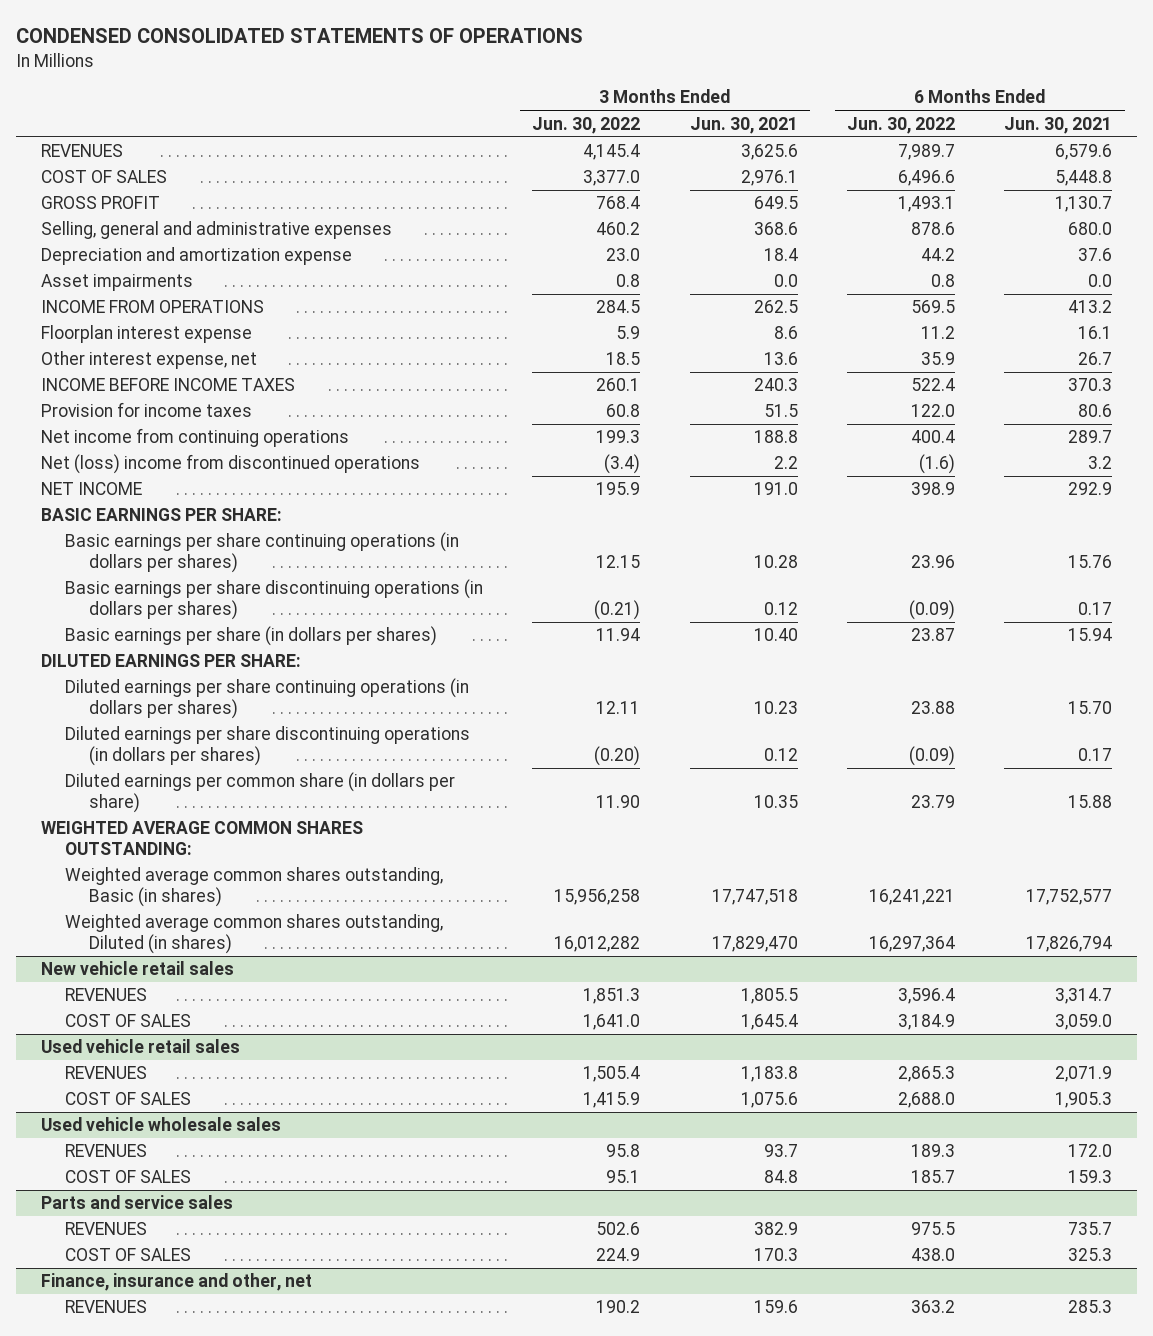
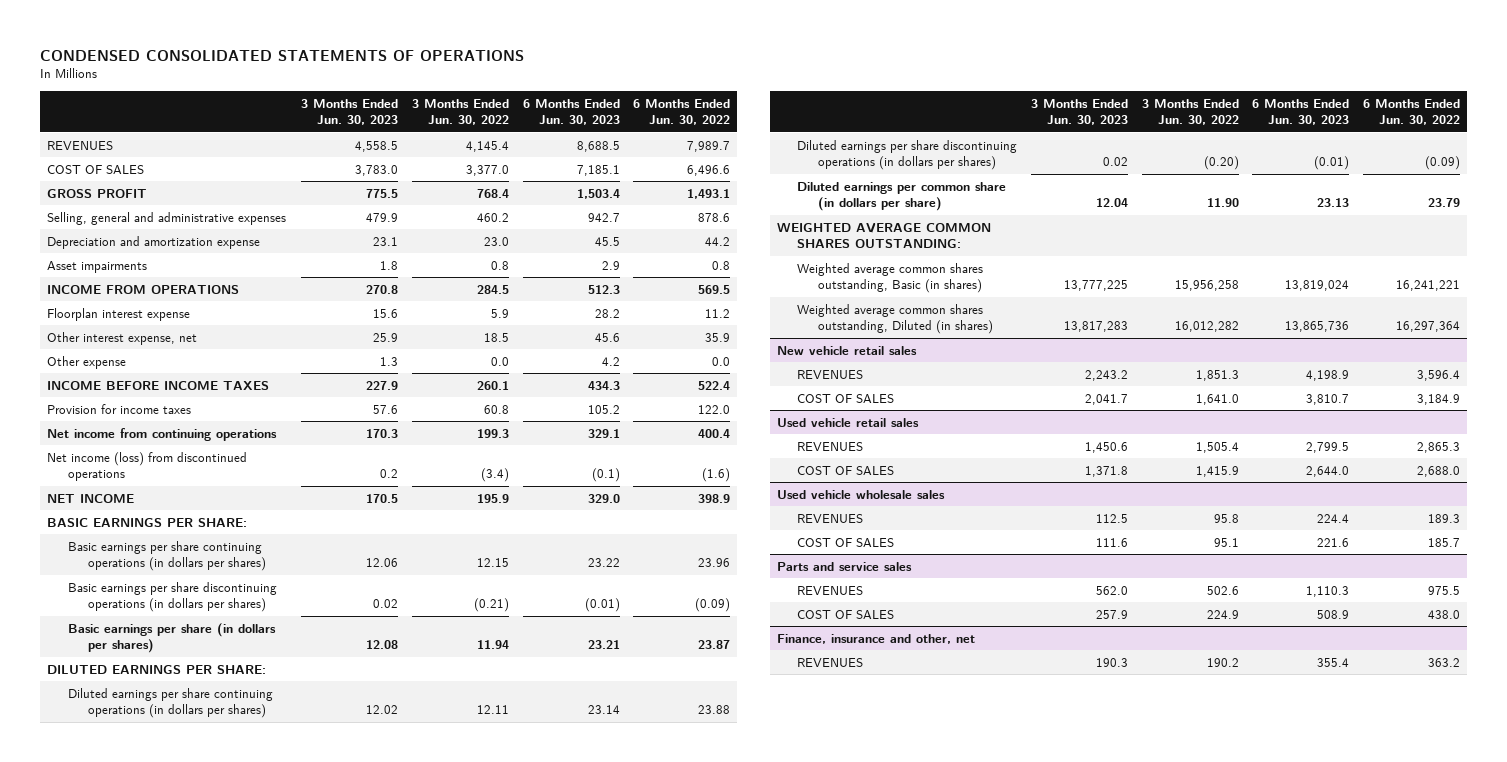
- | 3 Months Ended Jun. 30, 2022 | 3 Months Ended Jun. 30, 2021 | 6 Months Ended Jun. 30, 2022 | 6 Months Ended Jun. 30, 2021
+ | 3 Months Ended Jun. 30, 2023 | 3 Months Ended Jun. 30, 2022 | 6 Months Ended Jun. 30, 2023 | 6 Months Ended Jun. 30, 2022
+ Other expense | 1.3 | 0.0 | 4.2 | 0.0
- Net (loss) income from discontinued operations | (3.4) | 2.2 | (1.6) | 3.2
+ Net income (loss) from discontinued operations | 0.2 | (3.4) | (0.1) | (1.6)

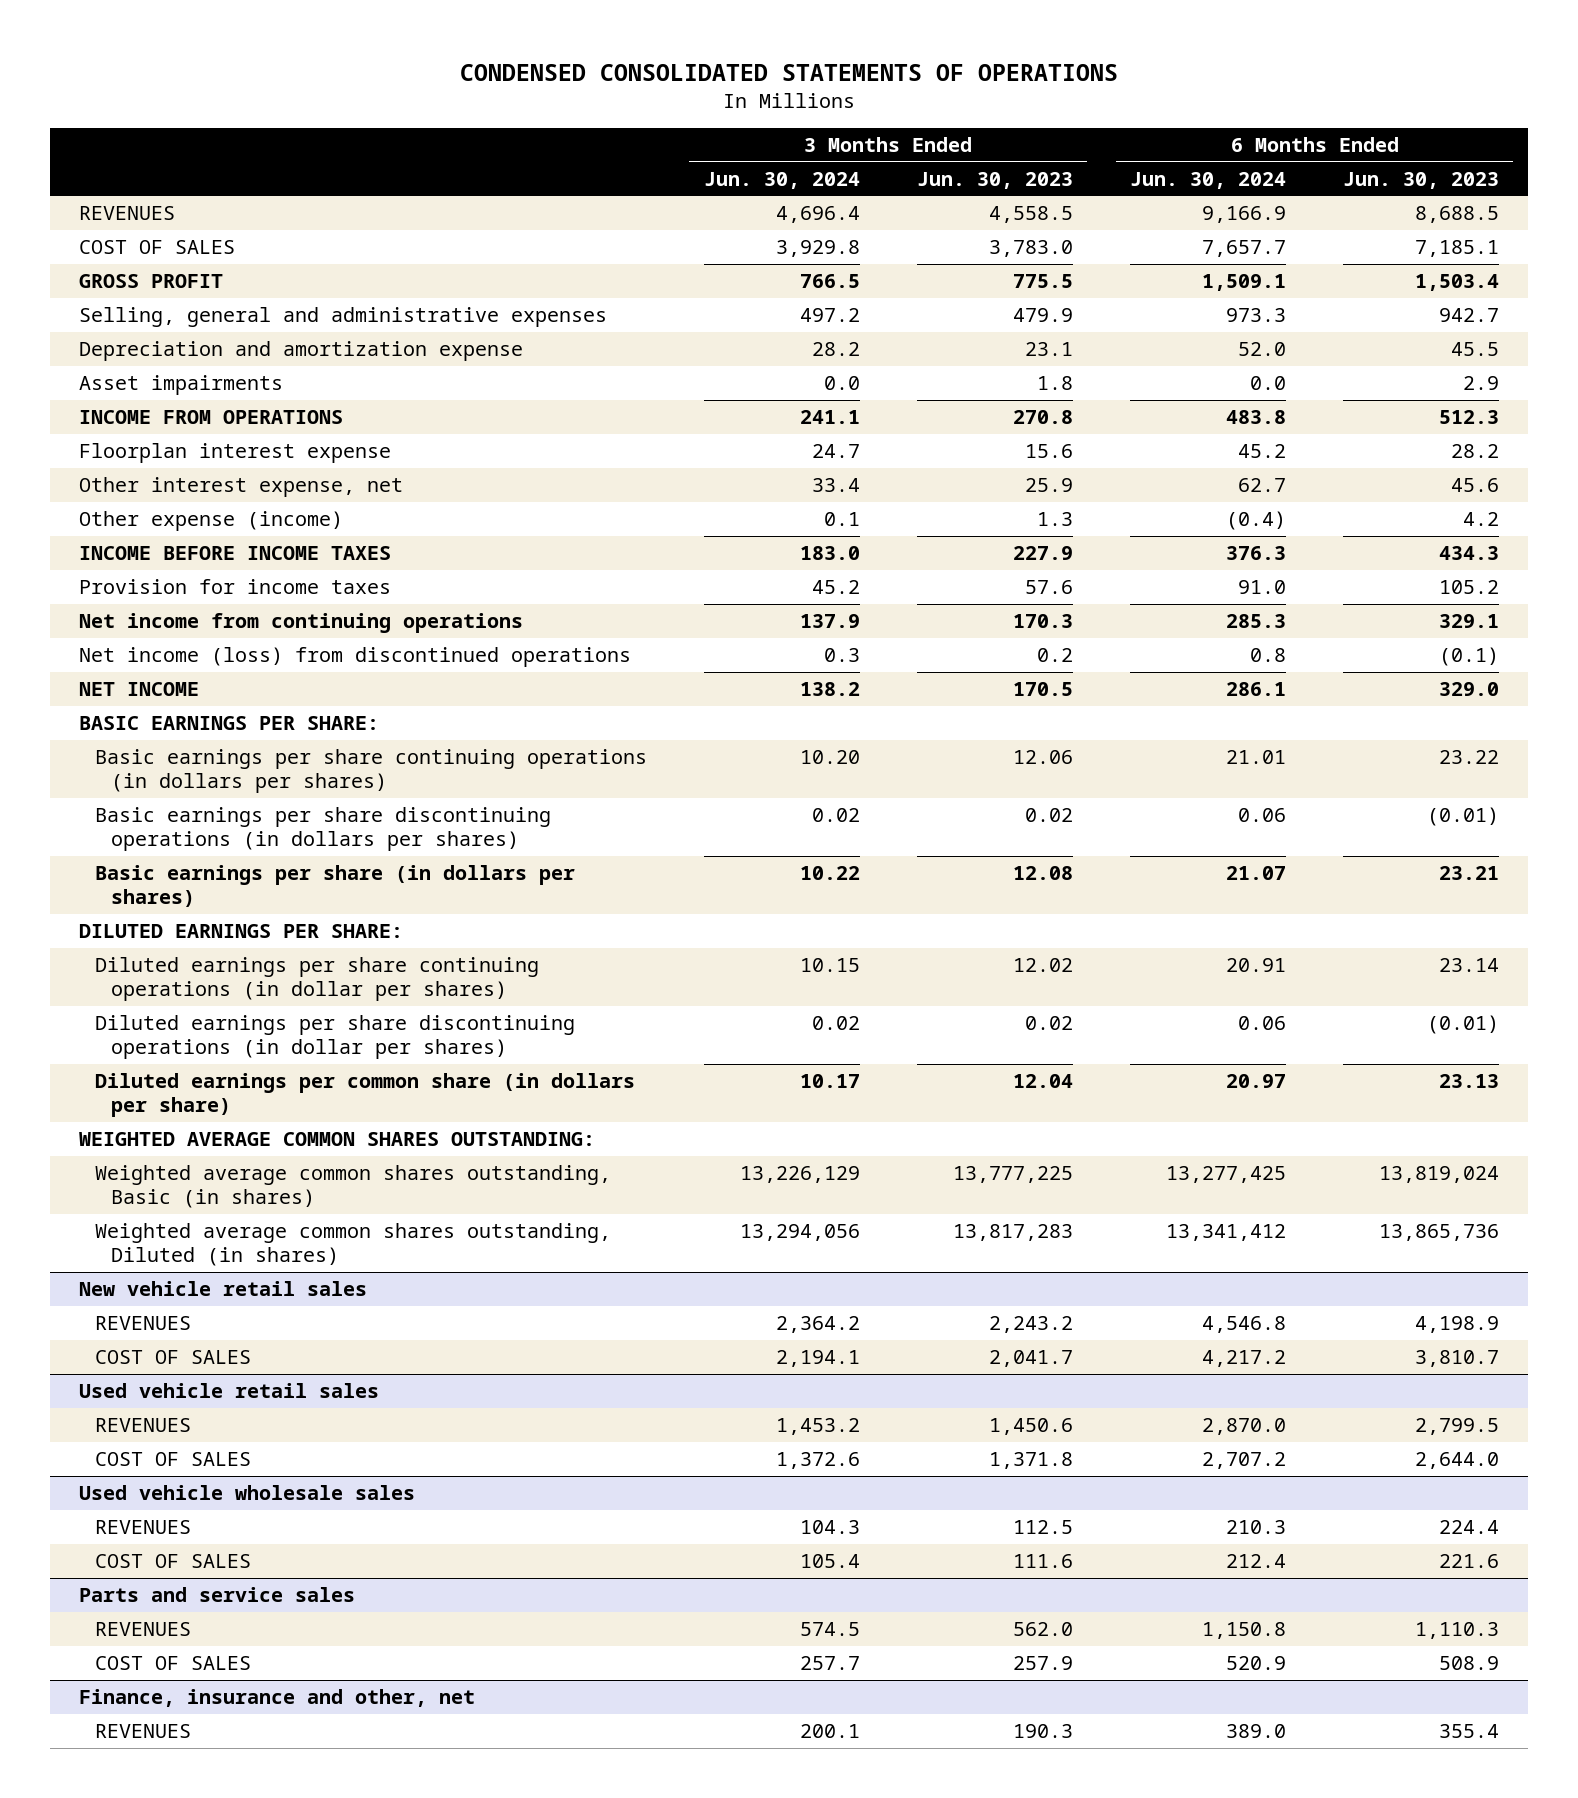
- | 3 Months Ended Jun. 30, 2023 | 3 Months Ended Jun. 30, 2022 | 6 Months Ended Jun. 30, 2023 | 6 Months Ended Jun. 30, 2022
+ | 3 Months Ended Jun. 30, 2024 | 3 Months Ended Jun. 30, 2023 | 6 Months Ended Jun. 30, 2024 | 6 Months Ended Jun. 30, 2023
- Other expense | 1.3 | 0.0 | 4.2 | 0.0
+ Other expense (income) | 0.1 | 1.3 | (0.4) | 4.2
- Diluted earnings per share continuing operations (in dollars per shares) | 12.02 | 12.11 | 23.14 | 23.88
- Diluted earnings per share discontinuing operations (in dollars per shares) | 0.02 | (0.20) | (0.01) | (0.09)
+ Diluted earnings per share continuing operations (in dollar per shares) | 10.15 | 12.02 | 20.91 | 23.14
+ Diluted earnings per share discontinuing operations (in dollar per shares) | 0.02 | 0.02 | 0.06 | (0.01)

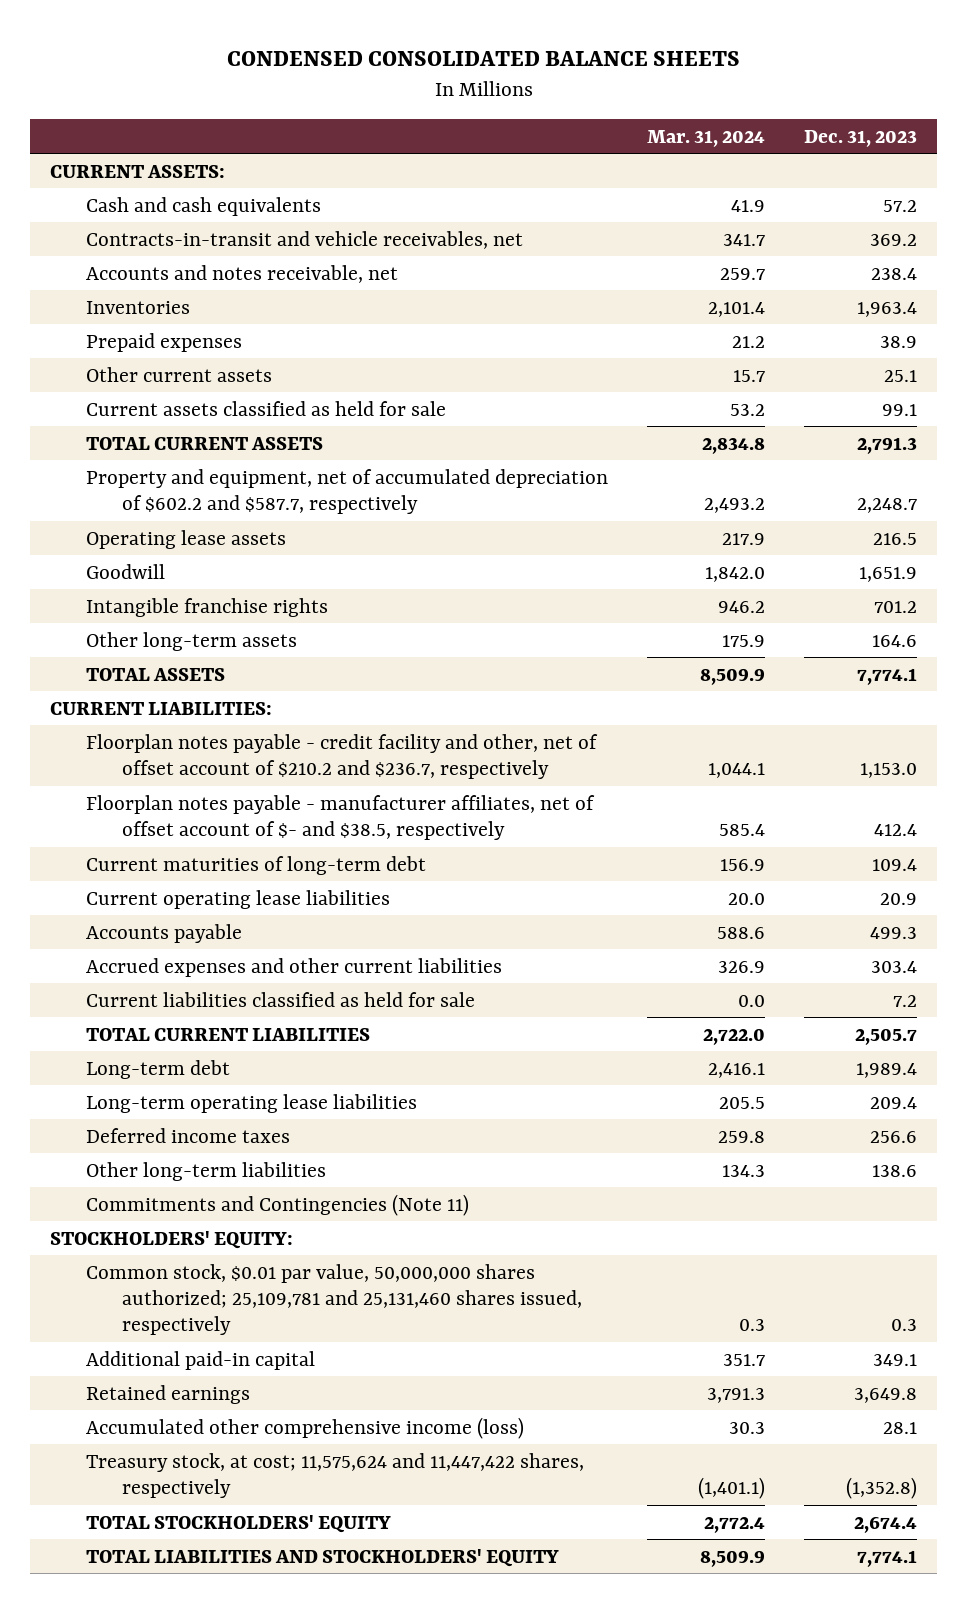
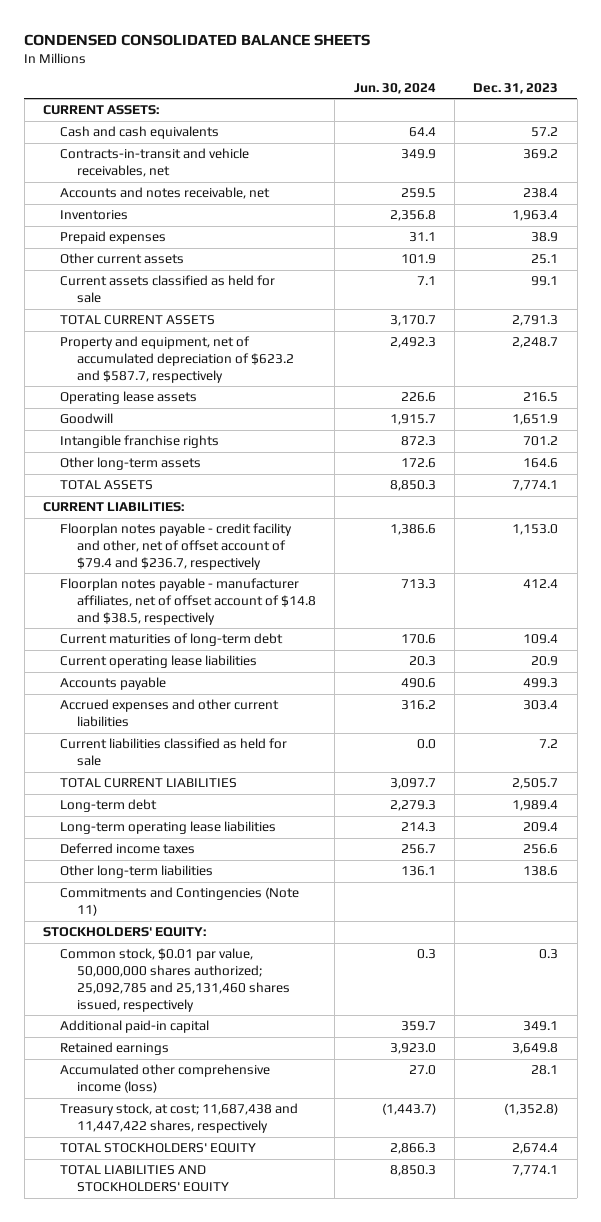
- | Mar. 31, 2024 | Dec. 31, 2023
+ | Jun. 30, 2024 | Dec. 31, 2023
- Property and equipment, net of accumulated depreciation of $602.2 and $587.7, respectively | 2,493.2 | 2,248.7
+ Property and equipment, net of accumulated depreciation of $623.2 and $587.7, respectively | 2,492.3 | 2,248.7
- Floorplan notes payable - credit facility and other, net of offset account of $210.2 and $236.7, respectively | 1,044.1 | 1,153.0
- Floorplan notes payable - manufacturer affiliates, net of offset account of $- and $38.5, respectively | 585.4 | 412.4
+ Floorplan notes payable - credit facility and other, net of offset account of $79.4 and $236.7, respectively | 1,386.6 | 1,153.0
+ Floorplan notes payable - manufacturer affiliates, net of offset account of $14.8 and $38.5, respectively | 713.3 | 412.4
- Common stock, $0.01 par value, 50,000,000 shares authorized; 25,109,781 and 25,131,460 shares issued, respectively | 0.3 | 0.3
+ Common stock, $0.01 par value, 50,000,000 shares authorized; 25,092,785 and 25,131,460 shares issued, respectively | 0.3 | 0.3
- Treasury stock, at cost; 11,575,624 and 11,447,422 shares, respectively | (1,401.1) | (1,352.8)
+ Treasury stock, at cost; 11,687,438 and 11,447,422 shares, respectively | (1,443.7) | (1,352.8)

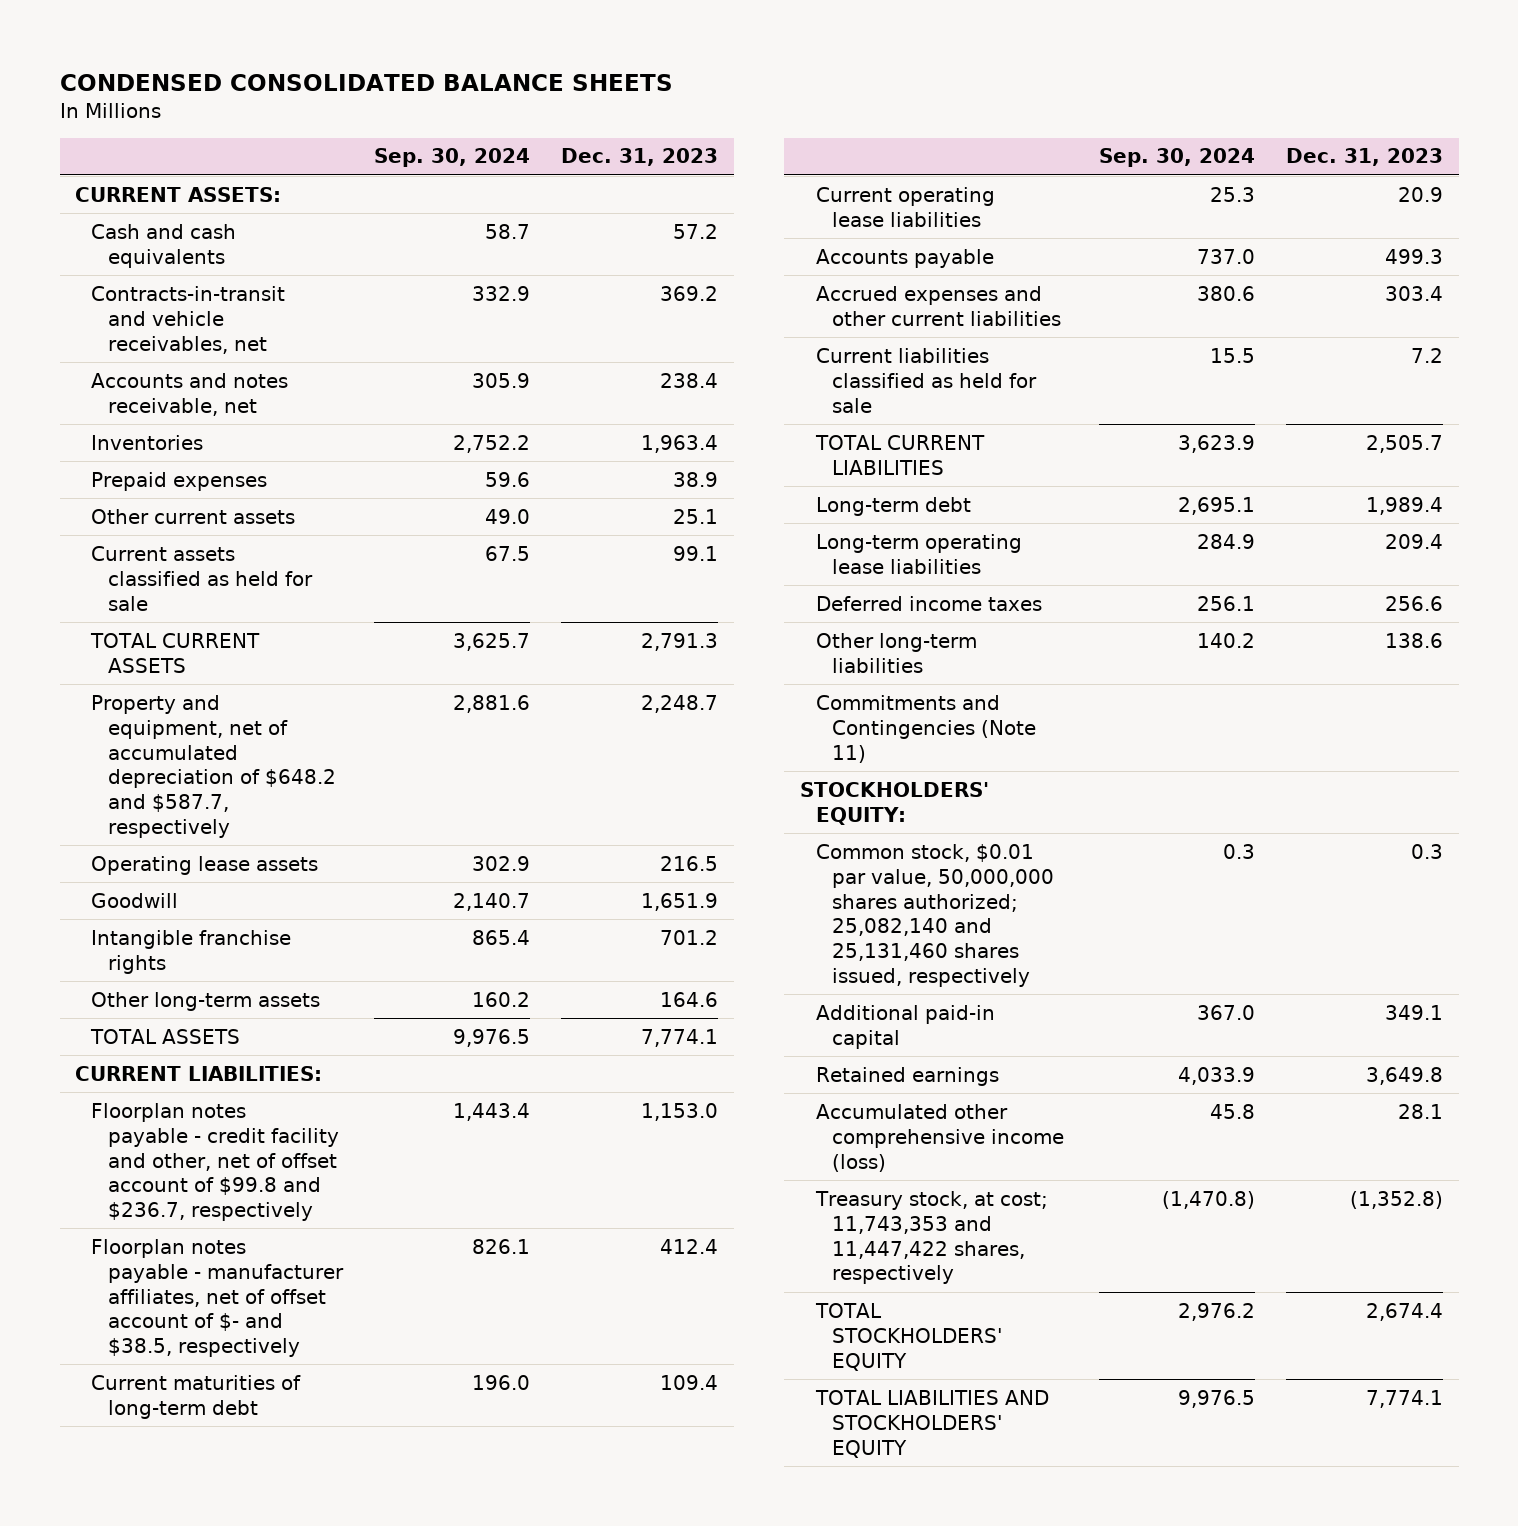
- | Jun. 30, 2024 | Dec. 31, 2023
+ | Sep. 30, 2024 | Dec. 31, 2023
- Property and equipment, net of accumulated depreciation of $623.2 and $587.7, respectively | 2,492.3 | 2,248.7
+ Property and equipment, net of accumulated depreciation of $648.2 and $587.7, respectively | 2,881.6 | 2,248.7
- Floorplan notes payable - credit facility and other, net of offset account of $79.4 and $236.7, respectively | 1,386.6 | 1,153.0
- Floorplan notes payable - manufacturer affiliates, net of offset account of $14.8 and $38.5, respectively | 713.3 | 412.4
+ Floorplan notes payable - credit facility and other, net of offset account of $99.8 and $236.7, respectively | 1,443.4 | 1,153.0
+ Floorplan notes payable - manufacturer affiliates, net of offset account of $- and $38.5, respectively | 826.1 | 412.4
- Common stock, $0.01 par value, 50,000,000 shares authorized; 25,092,785 and 25,131,460 shares issued, respectively | 0.3 | 0.3
+ Common stock, $0.01 par value, 50,000,000 shares authorized; 25,082,140 and 25,131,460 shares issued, respectively | 0.3 | 0.3
- Treasury stock, at cost; 11,687,438 and 11,447,422 shares, respectively | (1,443.7) | (1,352.8)
+ Treasury stock, at cost; 11,743,353 and 11,447,422 shares, respectively | (1,470.8) | (1,352.8)

